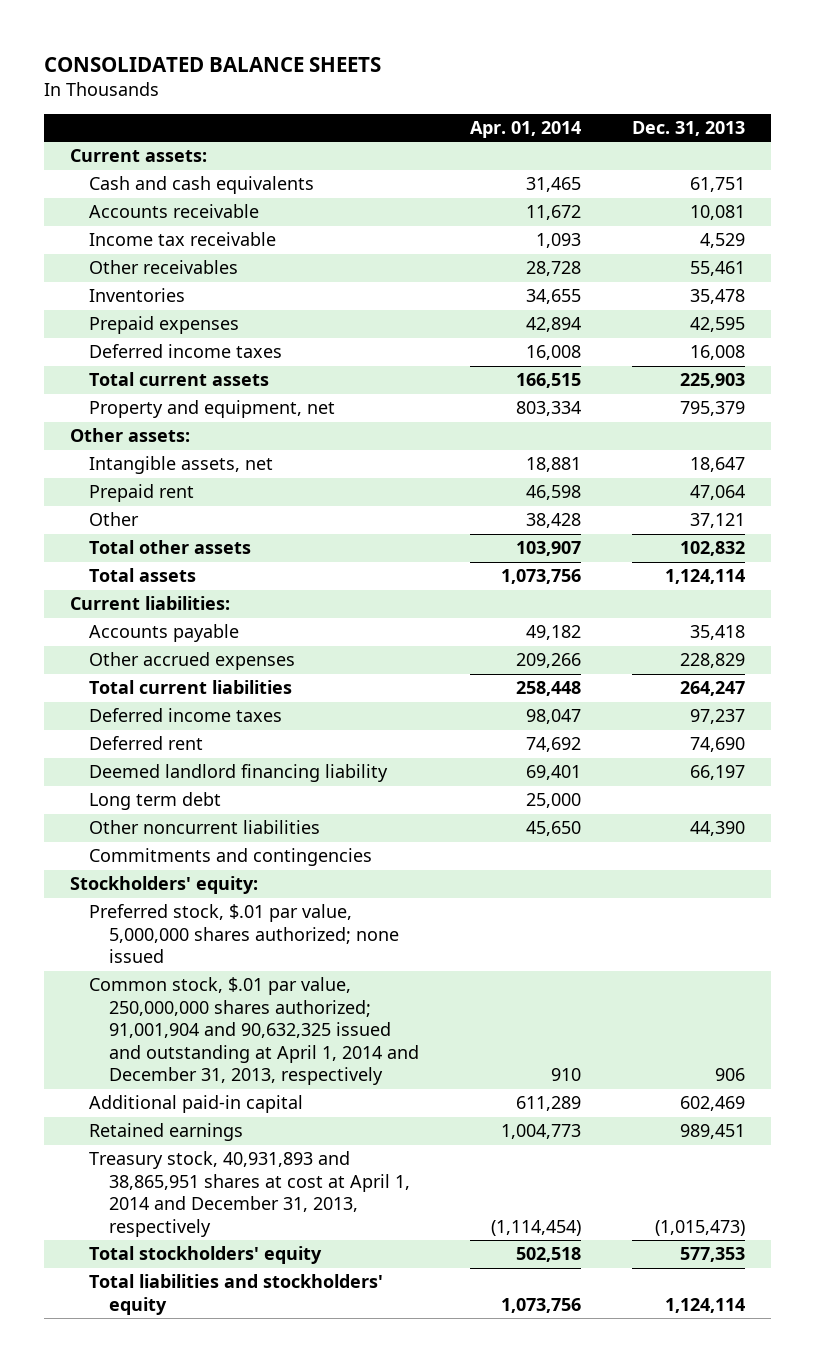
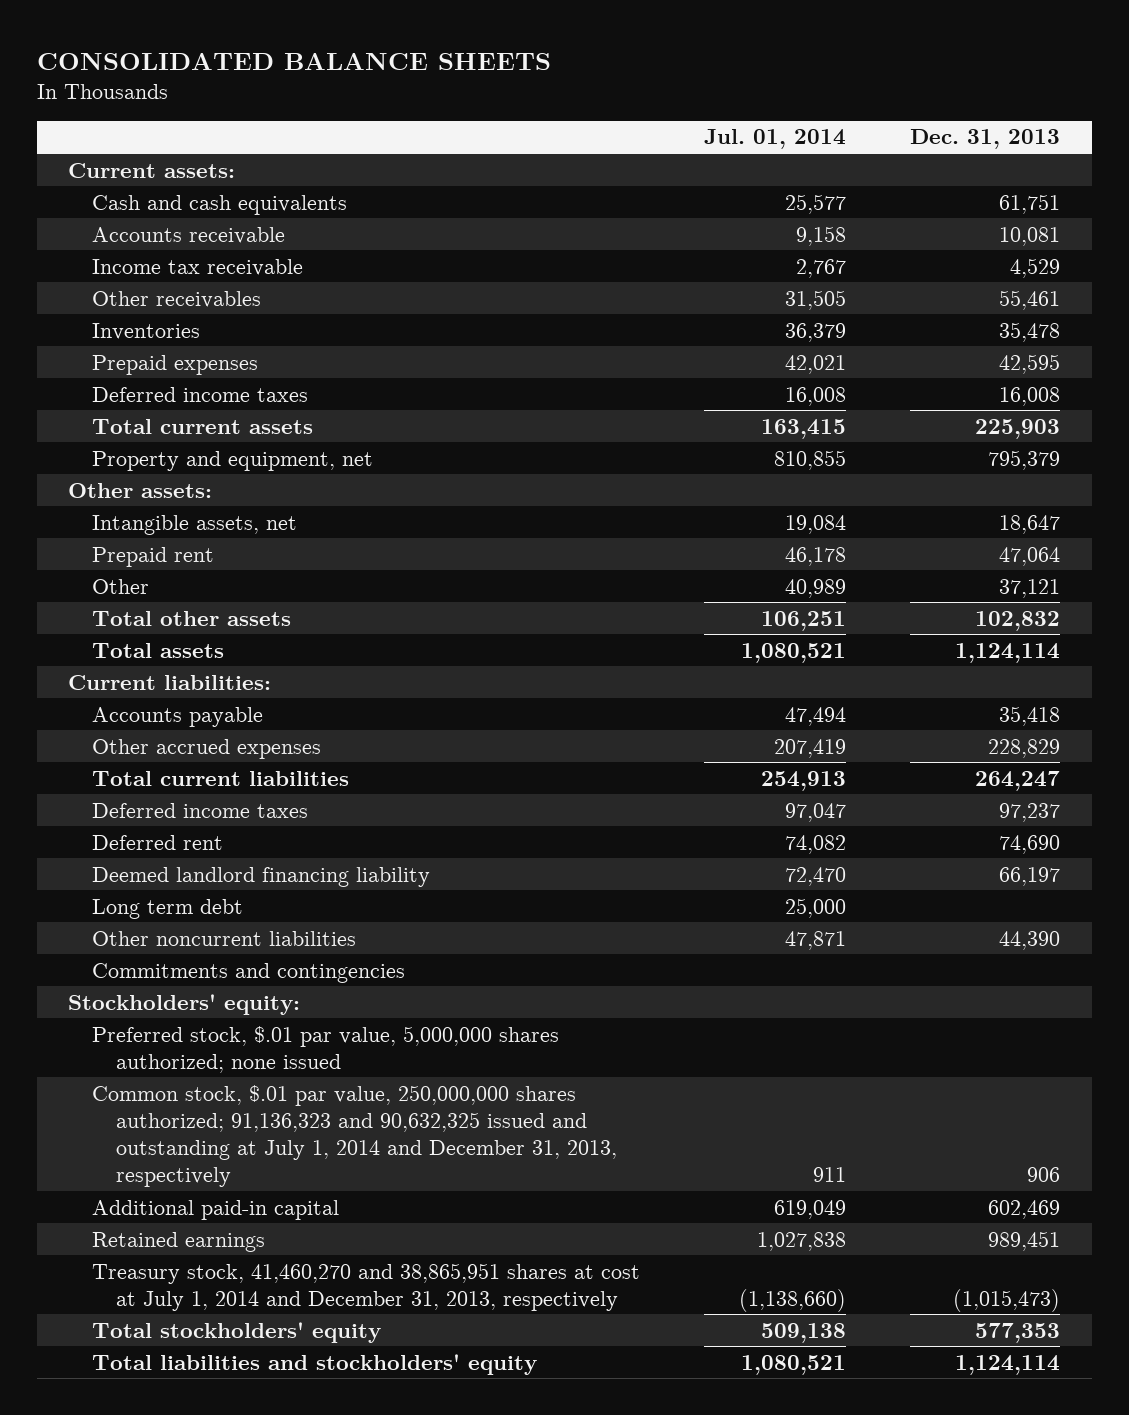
- | Apr. 01, 2014 | Dec. 31, 2013
+ | Jul. 01, 2014 | Dec. 31, 2013
- Common stock, $.01 par value, 250,000,000 shares authorized; 91,001,904 and 90,632,325 issued and outstanding at April 1, 2014 and December 31, 2013, respectively | 910 | 906
+ Common stock, $.01 par value, 250,000,000 shares authorized; 91,136,323 and 90,632,325 issued and outstanding at July 1, 2014 and December 31, 2013, respectively | 911 | 906
- Treasury stock, 40,931,893 and 38,865,951 shares at cost at April 1, 2014 and December 31, 2013, respectively | (1,114,454) | (1,015,473)
+ Treasury stock, 41,460,270 and 38,865,951 shares at cost at July 1, 2014 and December 31, 2013, respectively | (1,138,660) | (1,015,473)

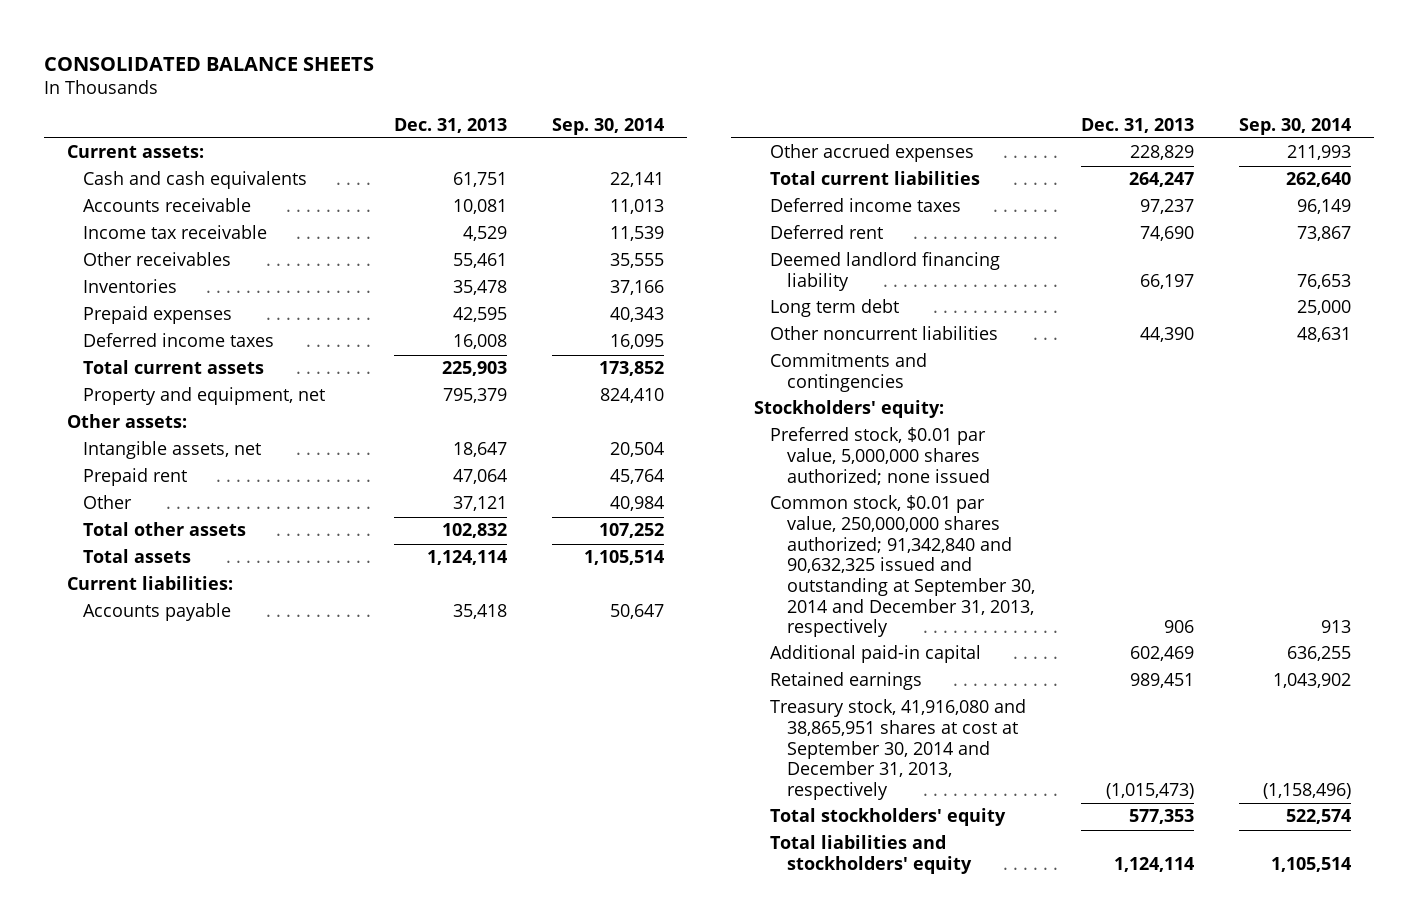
- | Jul. 01, 2014 | Dec. 31, 2013
+ | Dec. 31, 2013 | Sep. 30, 2014
- Preferred stock, $.01 par value, 5,000,000 shares authorized; none issued
- Common stock, $.01 par value, 250,000,000 shares authorized; 91,136,323 and 90,632,325 issued and outstanding at July 1, 2014 and December 31, 2013, respectively | 911 | 906
+ Preferred stock, $0.01 par value, 5,000,000 shares authorized; none issued
+ Common stock, $0.01 par value, 250,000,000 shares authorized; 91,342,840 and 90,632,325 issued and outstanding at September 30, 2014 and December 31, 2013, respectively | 906 | 913
- Treasury stock, 41,460,270 and 38,865,951 shares at cost at July 1, 2014 and December 31, 2013, respectively | (1,138,660) | (1,015,473)
+ Treasury stock, 41,916,080 and 38,865,951 shares at cost at September 30, 2014 and December 31, 2013, respectively | (1,015,473) | (1,158,496)

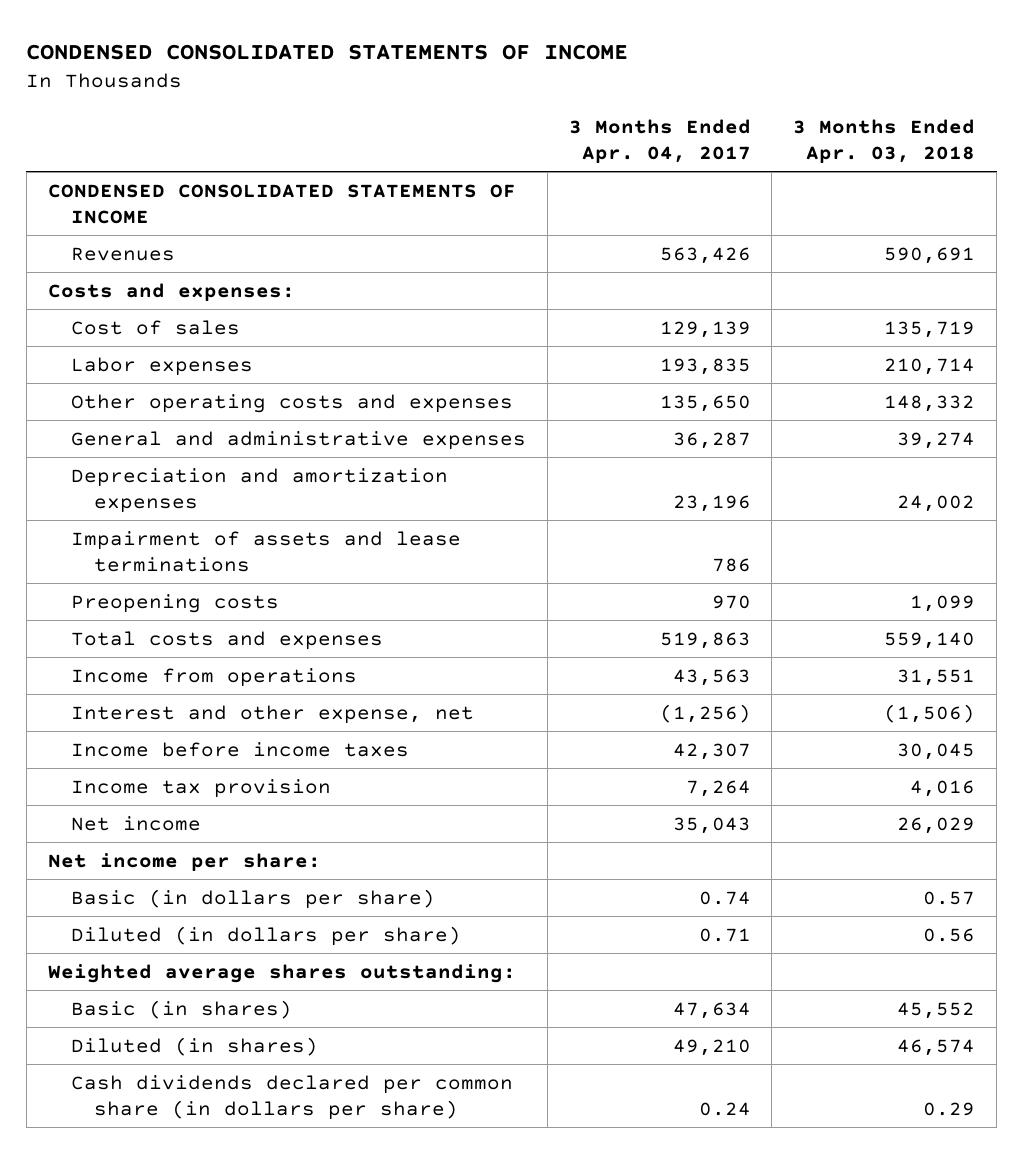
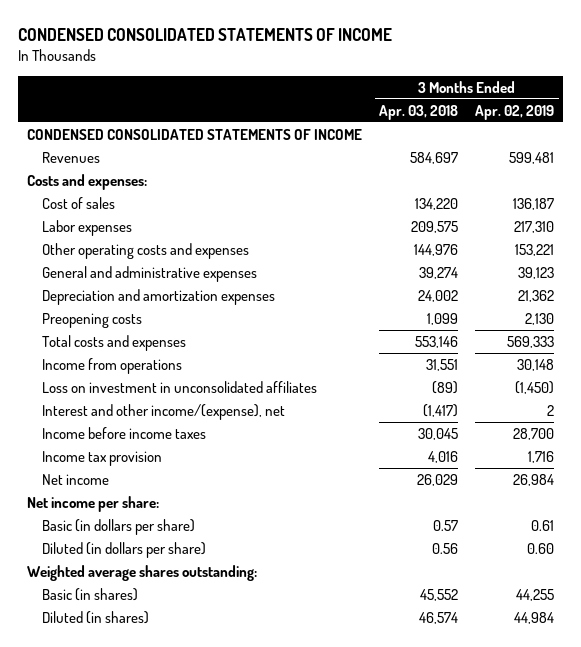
- | 3 Months Ended Apr. 04, 2017 | 3 Months Ended Apr. 03, 2018
+ | 3 Months Ended Apr. 03, 2018 | 3 Months Ended Apr. 02, 2019
- Revenues | 563,426 | 590,691
+ Revenues | 584,697 | 599,481
- Cost of sales | 129,139 | 135,719
- Labor expenses | 193,835 | 210,714
- Other operating costs and expenses | 135,650 | 148,332
+ Cost of sales | 134,220 | 136,187
+ Labor expenses | 209,575 | 217,310
+ Other operating costs and expenses | 144,976 | 153,221
- Impairment of assets and lease terminations | 786 |
- Total costs and expenses | 519,863 | 559,140
+ Total costs and expenses | 553,146 | 569,333
- Interest and other expense, net | (1,256) | (1,506)
+ Loss on investment in unconsolidated affiliates | (89) | (1,450)
+ Interest and other income/(expense), net | (1,417) | 2
- Cash dividends declared per common share (in dollars per share) | 0.24 | 0.29

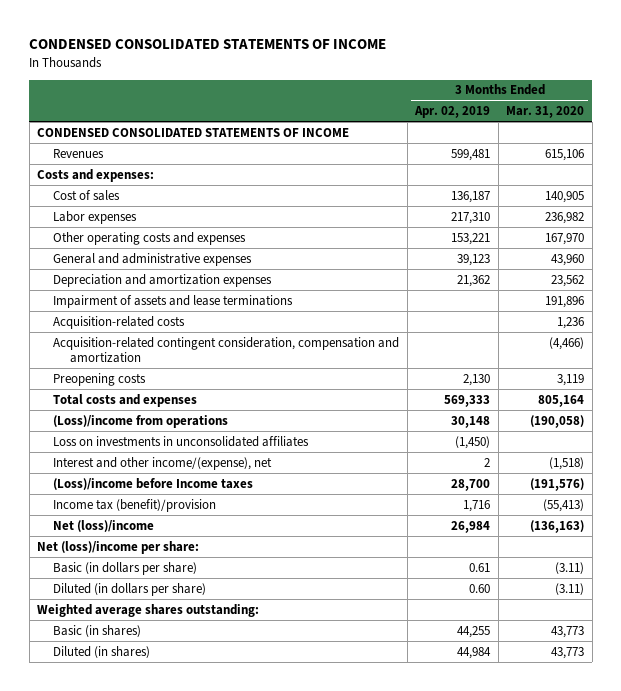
- | 3 Months Ended Apr. 03, 2018 | 3 Months Ended Apr. 02, 2019
+ | 3 Months Ended Apr. 02, 2019 | 3 Months Ended Mar. 31, 2020
+ Impairment of assets and lease terminations | | 191,896
+ Acquisition-related costs | | 1,236
+ Acquisition-related contingent consideration, compensation and amortization | | (4,466)
- Income from operations | 31,551 | 30,148
- Loss on investment in unconsolidated affiliates | (89) | (1,450)
+ (Loss)/income from operations | 30,148 | (190,058)
+ Loss on investments in unconsolidated affiliates | (1,450) |
- Income before income taxes | 30,045 | 28,700
- Income tax provision | 4,016 | 1,716
- Net income | 26,029 | 26,984
- Net income per share:
+ (Loss)/income before Income taxes | 28,700 | (191,576)
+ Income tax (benefit)/provision | 1,716 | (55,413)
+ Net (loss)/income | 26,984 | (136,163)
+ Net (loss)/income per share:

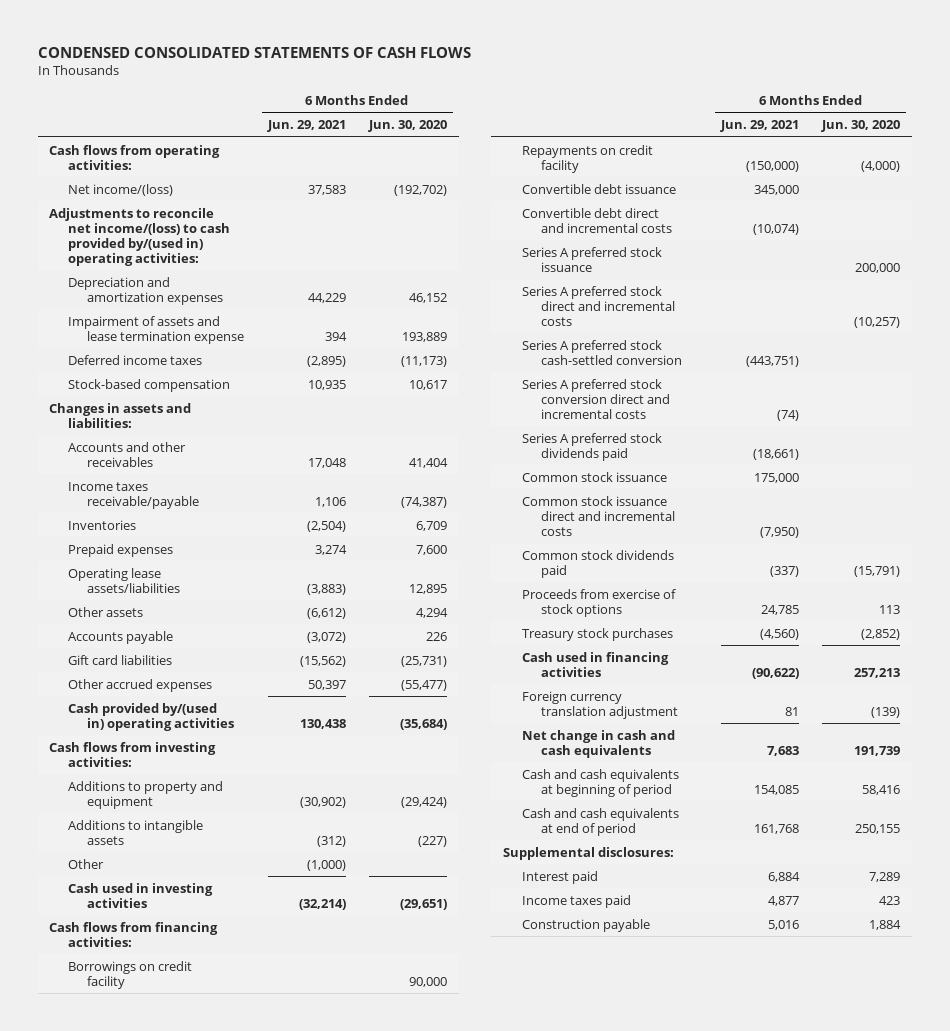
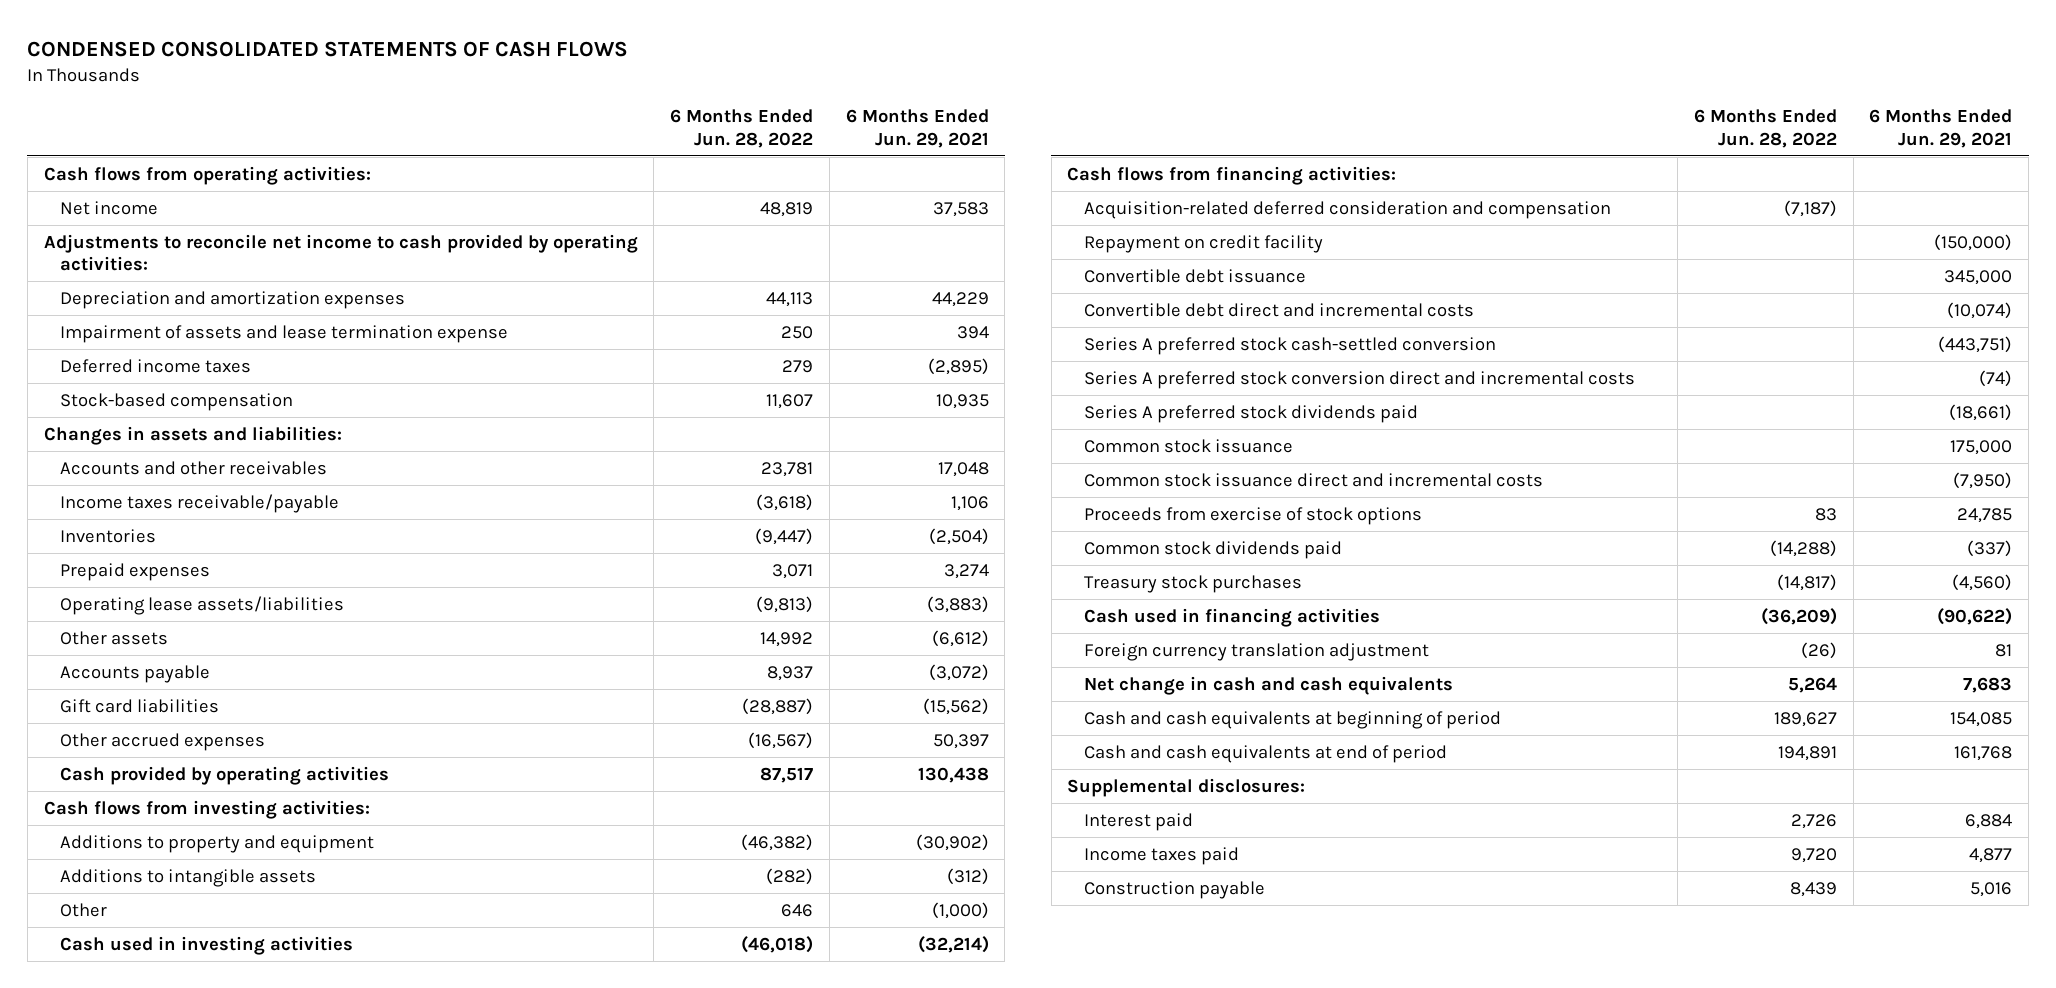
- | 6 Months Ended Jun. 29, 2021 | 6 Months Ended Jun. 30, 2020
+ | 6 Months Ended Jun. 28, 2022 | 6 Months Ended Jun. 29, 2021
- Net income/(loss) | 37,583 | (192,702)
- Adjustments to reconcile net income/(loss) to cash provided by/(used in) operating activities:
+ Net income | 48,819 | 37,583
+ Adjustments to reconcile net income to cash provided by operating activities:
- Cash provided by/(used in) operating activities | 130,438 | (35,684)
+ Cash provided by operating activities | 87,517 | 130,438
- Borrowings on credit facility | | 90,000
- Repayments on credit facility | (150,000) | (4,000)
+ Acquisition-related deferred consideration and compensation | (7,187) |
+ Repayment on credit facility | | (150,000)
- Series A preferred stock issuance | | 200,000
- Series A preferred stock direct and incremental costs | | (10,257)
moved down: Common stock dividends paid | (14,288) | (337)

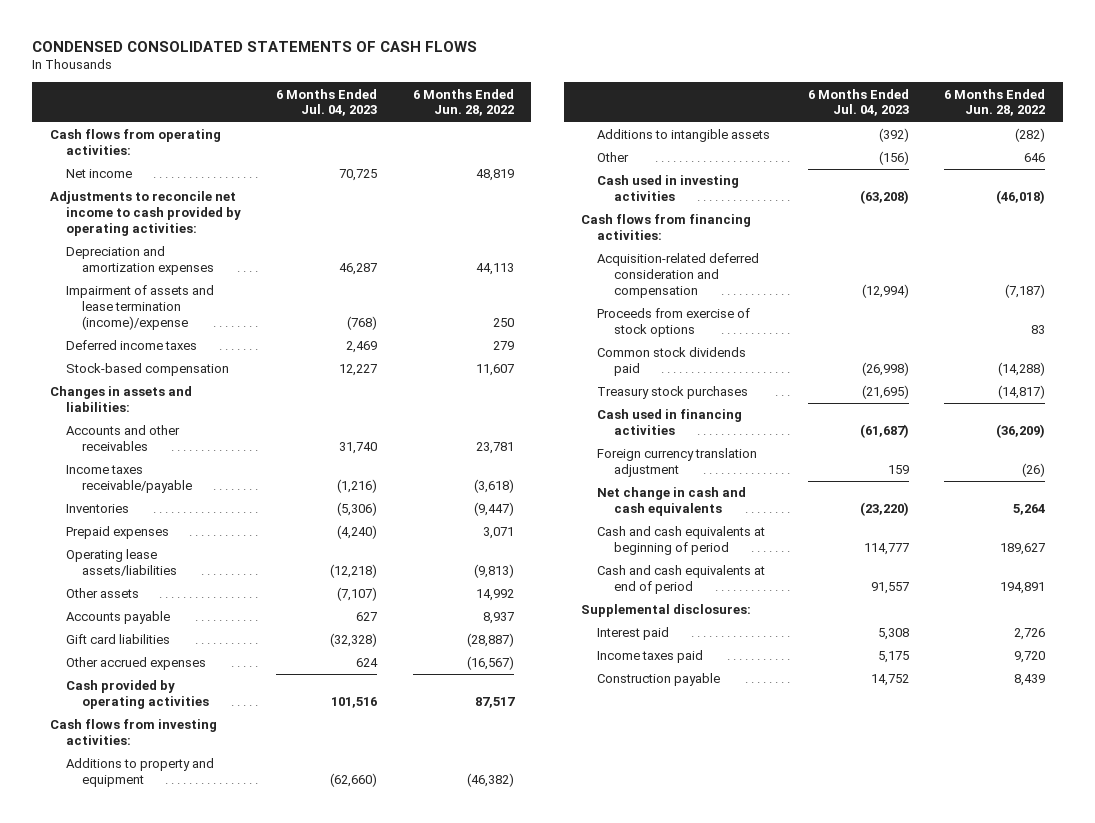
- | 6 Months Ended Jun. 28, 2022 | 6 Months Ended Jun. 29, 2021
+ | 6 Months Ended Jul. 04, 2023 | 6 Months Ended Jun. 28, 2022
- Impairment of assets and lease termination expense | 250 | 394
+ Impairment of assets and lease termination (income)/expense | (768) | 250
- Repayment on credit facility | | (150,000)
- Convertible debt issuance | | 345,000
- Convertible debt direct and incremental costs | | (10,074)
- Series A preferred stock cash-settled conversion | | (443,751)
- Series A preferred stock conversion direct and incremental costs | | (74)
- Series A preferred stock dividends paid | | (18,661)
- Common stock issuance | | 175,000
- Common stock issuance direct and incremental costs | | (7,950)

